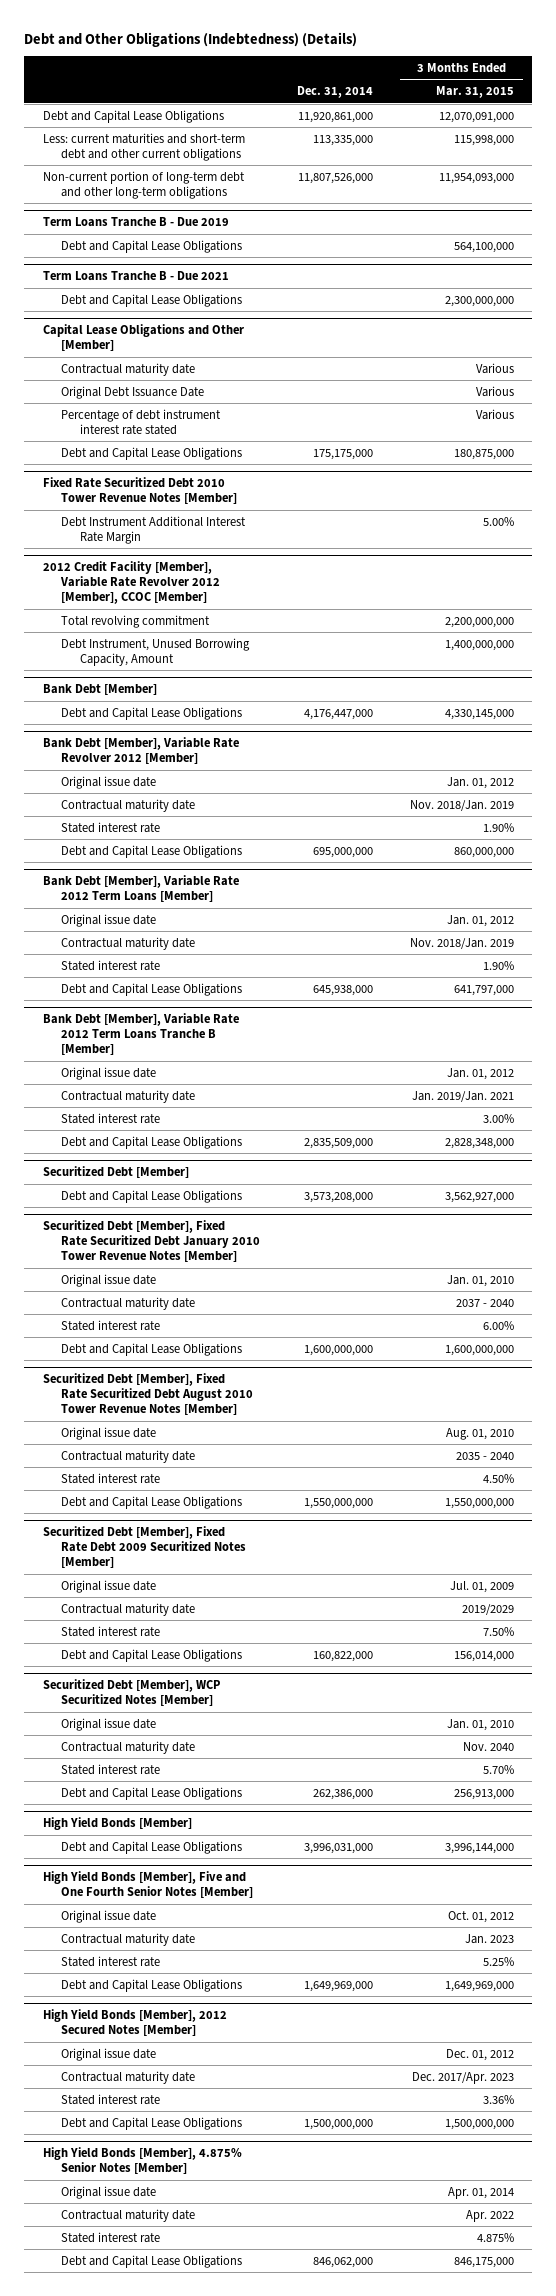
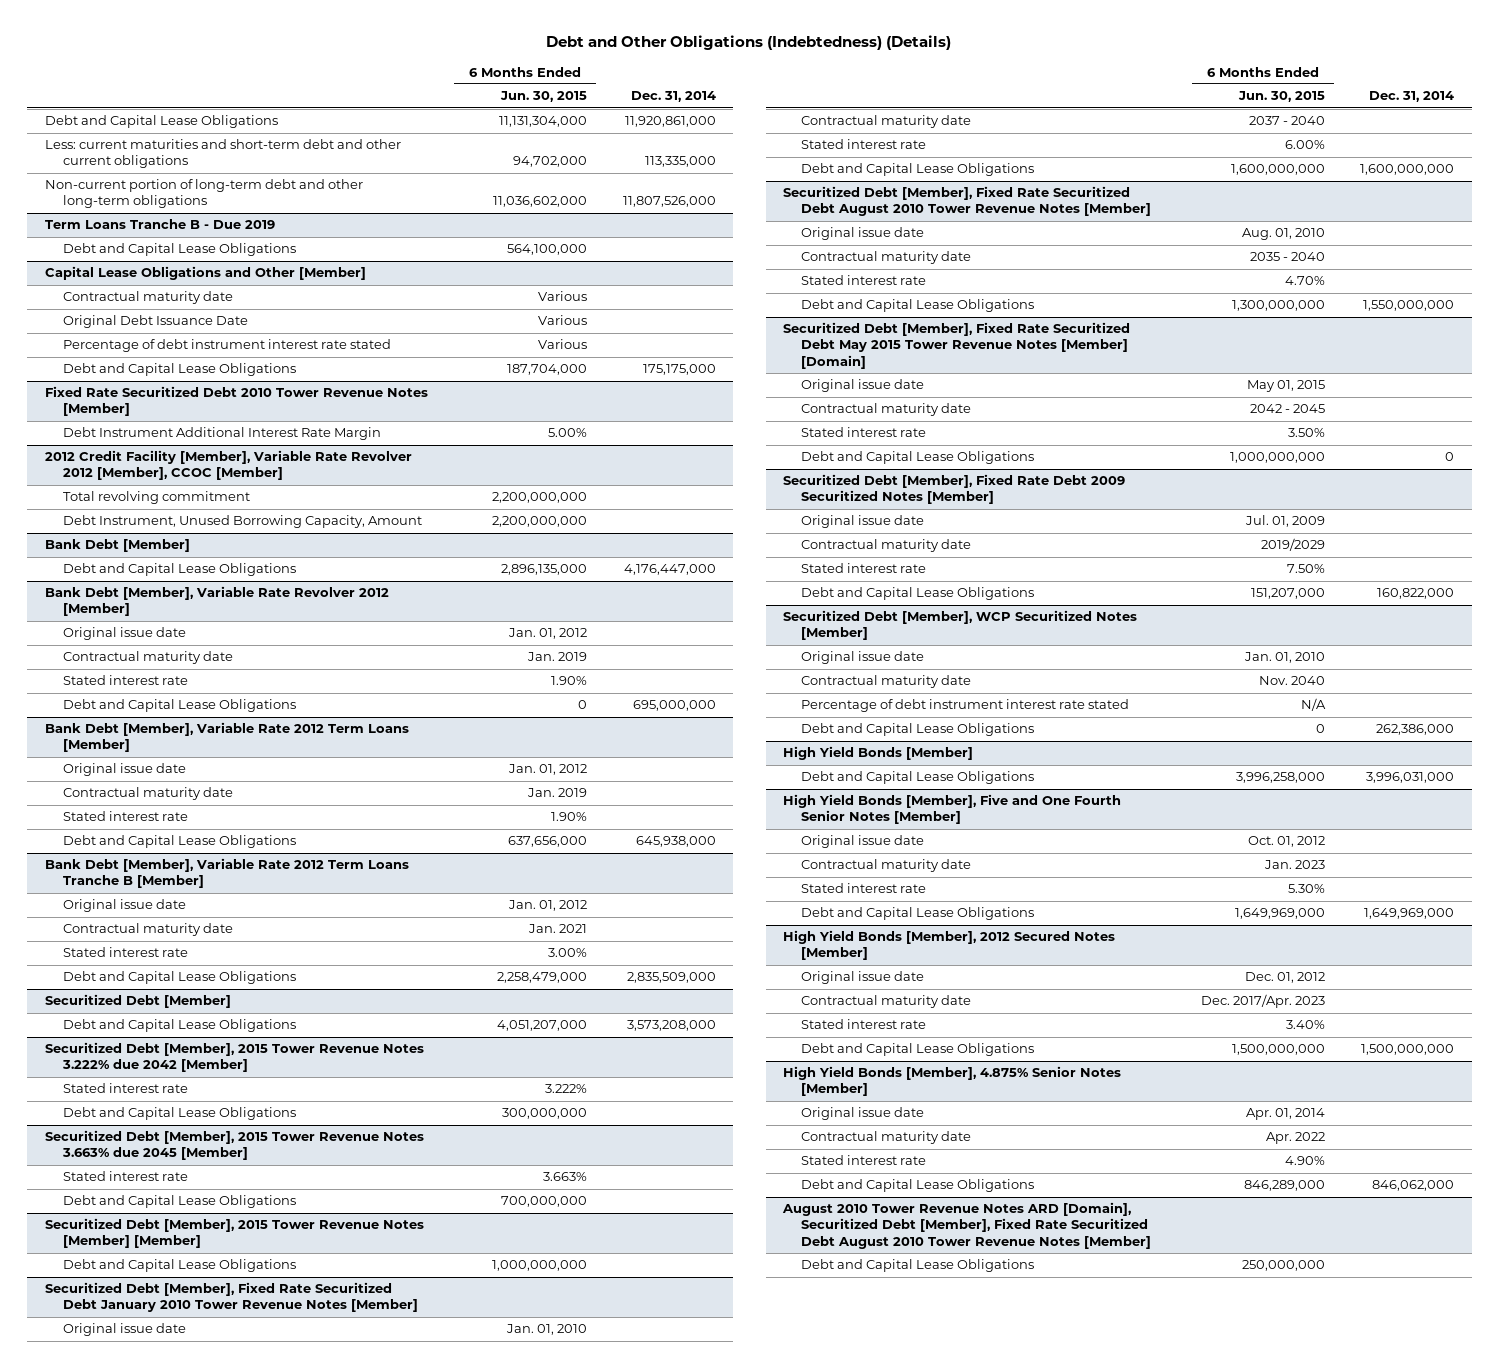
- | Dec. 31, 2014 | 3 Months Ended Mar. 31, 2015
+ | 6 Months Ended Jun. 30, 2015 | Dec. 31, 2014
- Term Loans Tranche B - Due 2021
- Debt and Capital Lease Obligations | | 2,300,000,000
+ Securitized Debt [Member], 2015 Tower Revenue Notes 3.222% due 2042 [Member]
+ Stated interest rate | 3.222% |
+ Debt and Capital Lease Obligations | 300,000,000 |
+ Securitized Debt [Member], 2015 Tower Revenue Notes 3.663% due 2045 [Member]
+ Stated interest rate | 3.663% |
+ Debt and Capital Lease Obligations | 700,000,000 |
+ Securitized Debt [Member], 2015 Tower Revenue Notes [Member] [Member]
+ Debt and Capital Lease Obligations | 1,000,000,000 |
+ Securitized Debt [Member], Fixed Rate Securitized Debt May 2015 Tower Revenue Notes [Member] [Domain]
+ Original issue date | May 01, 2015 |
+ Contractual maturity date | 2042 - 2045 |
+ Stated interest rate | 3.50% |
+ Debt and Capital Lease Obligations | 1,000,000,000 | 0
@ Securitized Debt [Member], WCP Securitized Notes [Member]
- Stated interest rate | | 5.70%
+ Percentage of debt instrument interest rate stated | N/A |
+ August 2010 Tower Revenue Notes ARD [Domain], Securitized Debt [Member], Fixed Rate Securitized Debt August 2010 Tower Revenue Notes [Member]
+ Debt and Capital Lease Obligations | 250,000,000 |

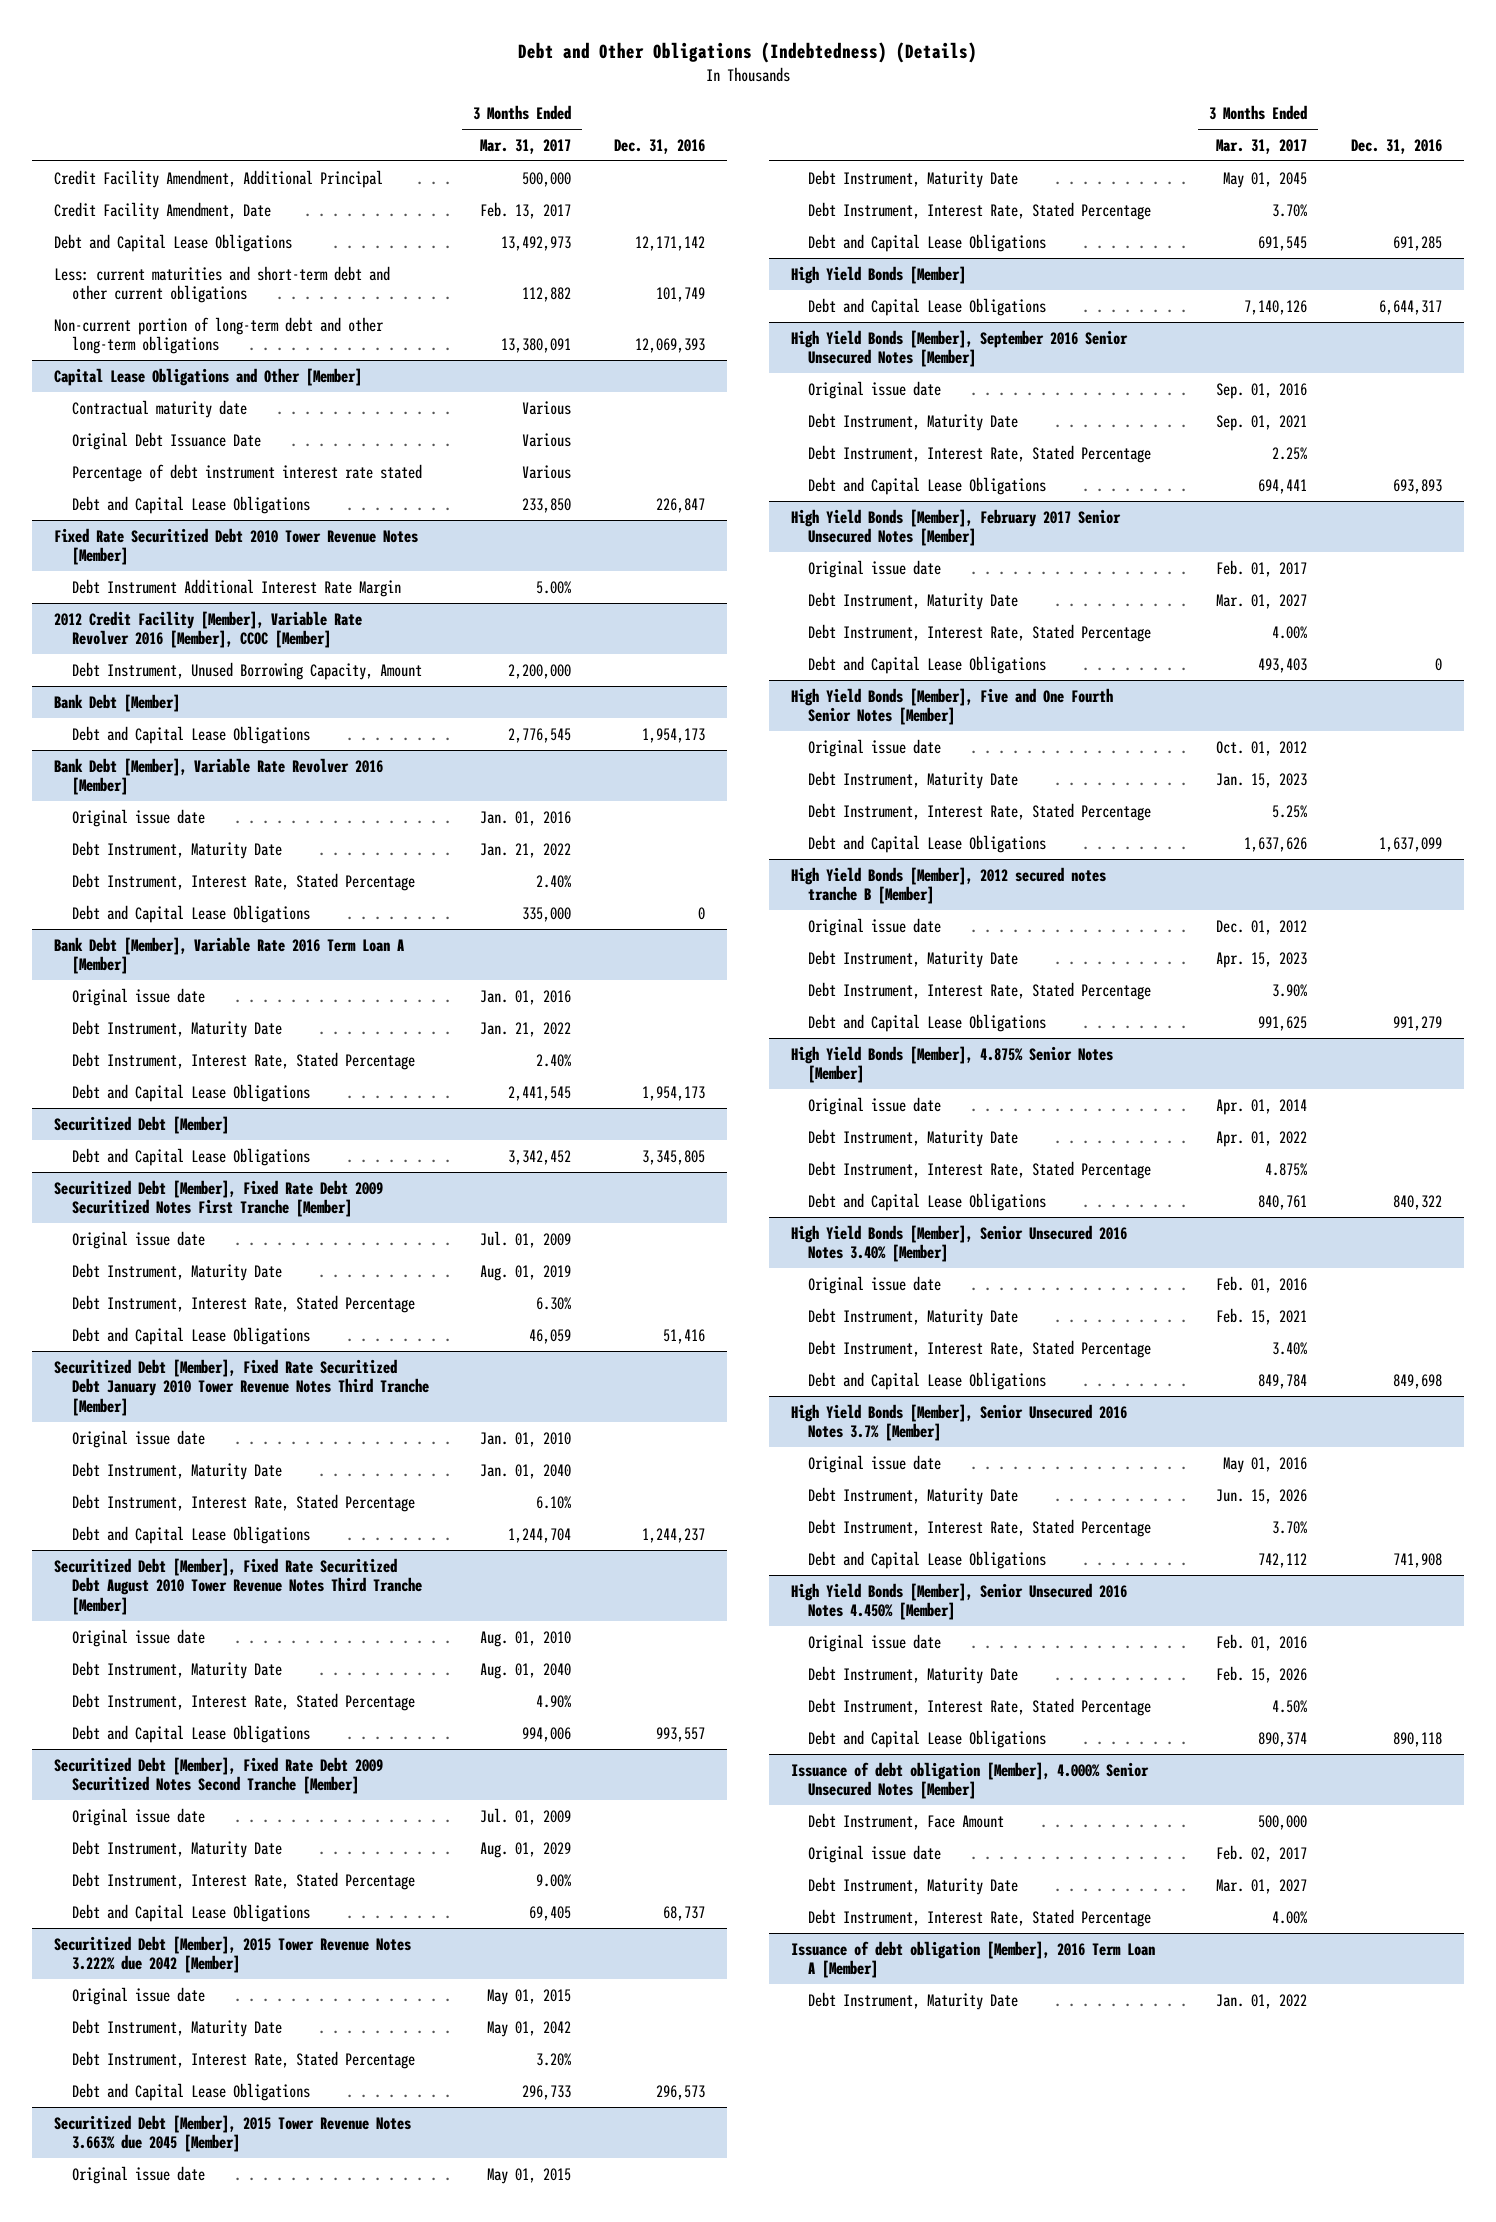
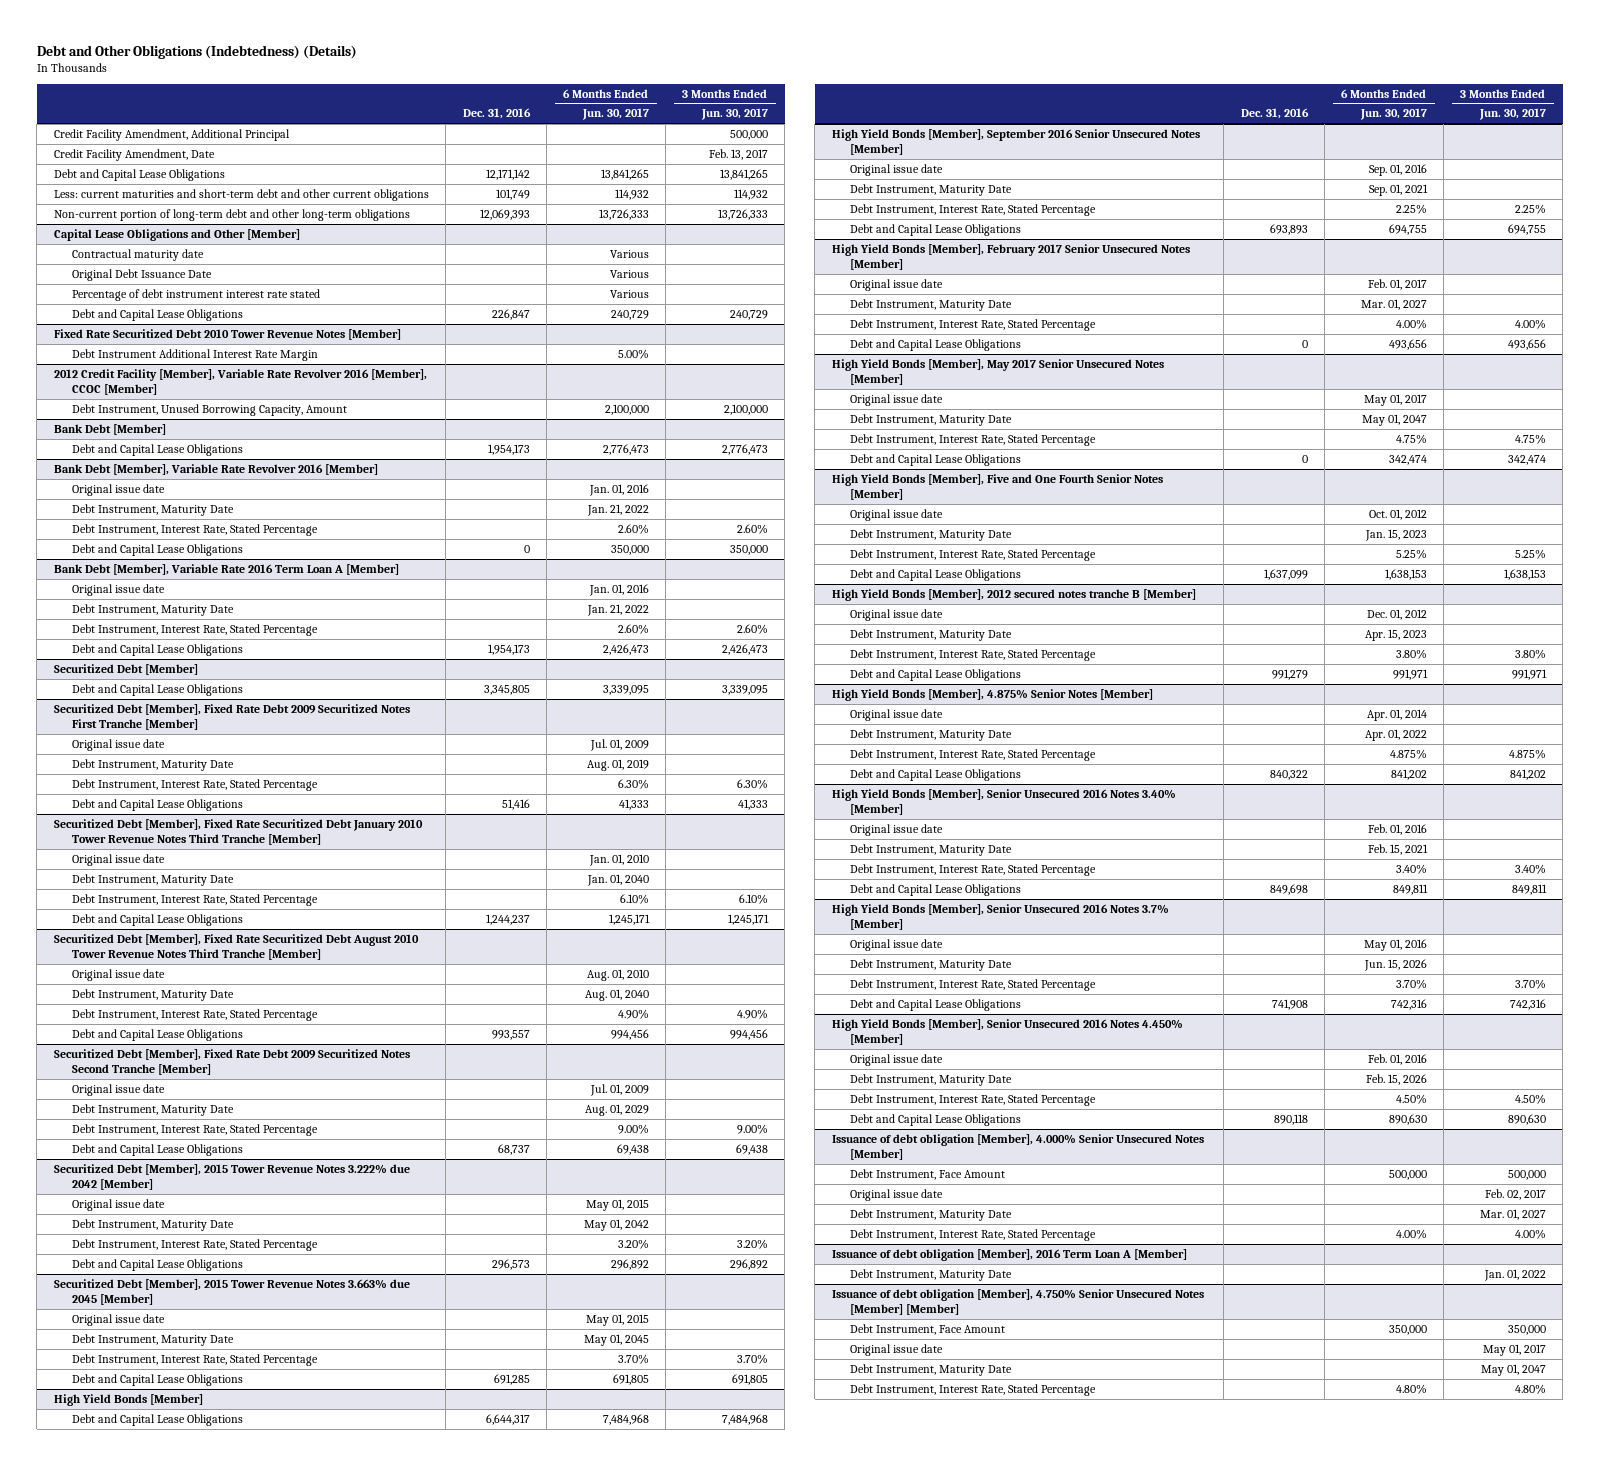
- | 3 Months Ended Mar. 31, 2017 | Dec. 31, 2016
+ | Dec. 31, 2016 | 6 Months Ended Jun. 30, 2017 | 3 Months Ended Jun. 30, 2017
+ High Yield Bonds [Member], May 2017 Senior Unsecured Notes [Member]
+ Original issue date | | May 01, 2017 |
+ Debt Instrument, Maturity Date | | May 01, 2047 |
+ Debt Instrument, Interest Rate, Stated Percentage | | 4.75% | 4.75%
+ Debt and Capital Lease Obligations | 0 | 342,474 | 342,474
+ Issuance of debt obligation [Member], 4.750% Senior Unsecured Notes [Member] [Member]
+ Debt Instrument, Face Amount | | 350,000 | 350,000
+ Original issue date | | | May 01, 2017
+ Debt Instrument, Maturity Date | | | May 01, 2047
+ Debt Instrument, Interest Rate, Stated Percentage | | 4.80% | 4.80%

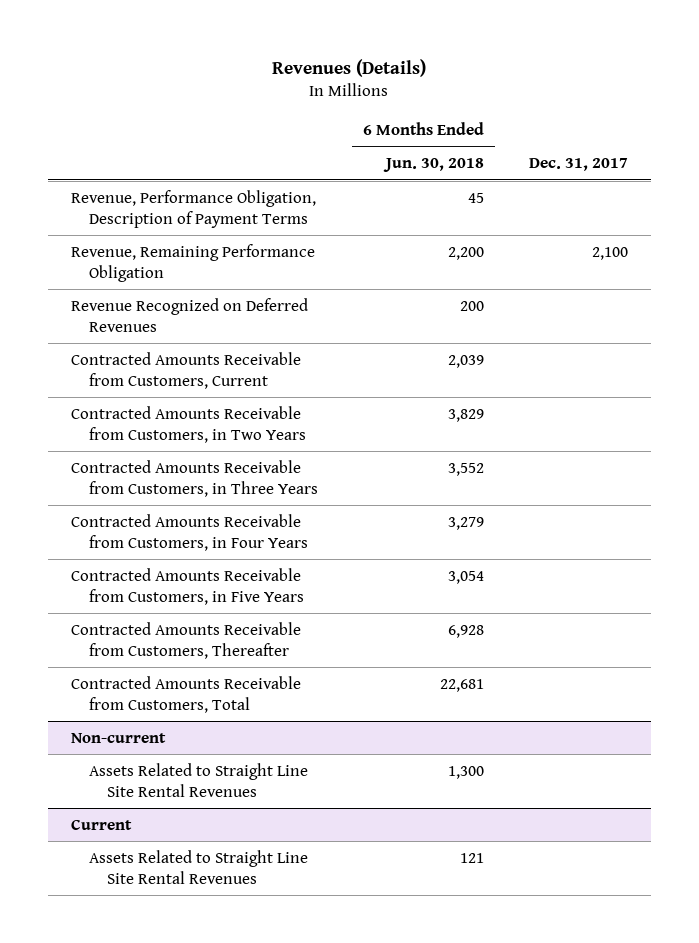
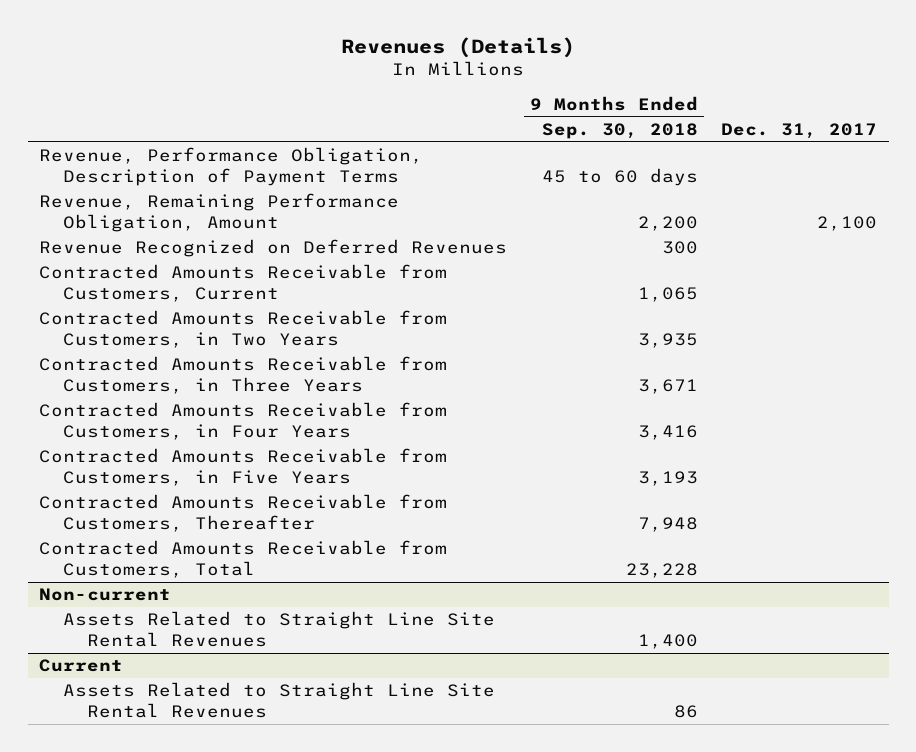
- | 6 Months Ended Jun. 30, 2018 | Dec. 31, 2017
+ | 9 Months Ended Sep. 30, 2018 | Dec. 31, 2017
- Revenue, Remaining Performance Obligation | 2,200 | 2,100
+ Revenue, Remaining Performance Obligation, Amount | 2,200 | 2,100

